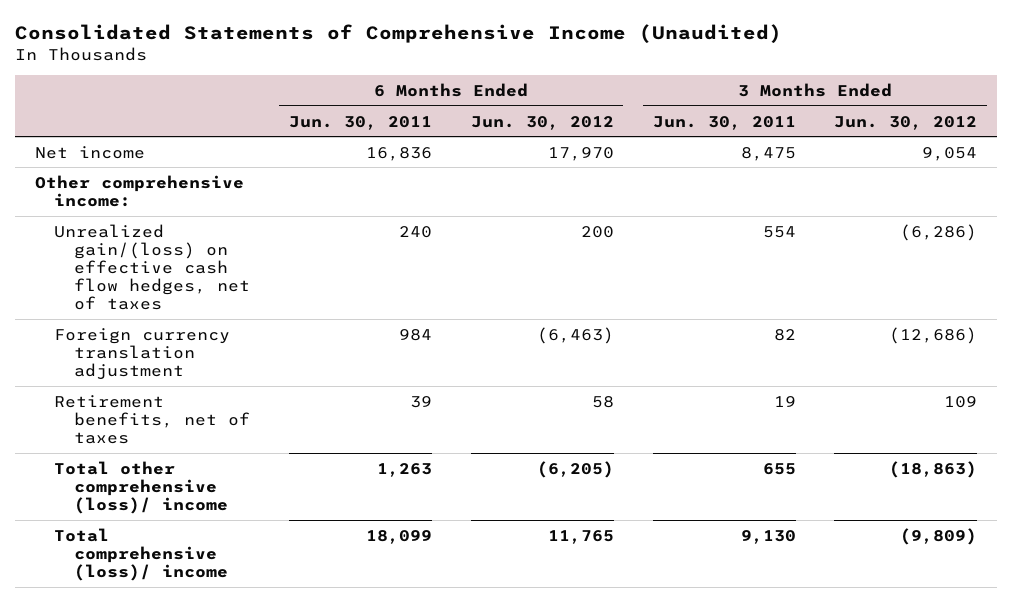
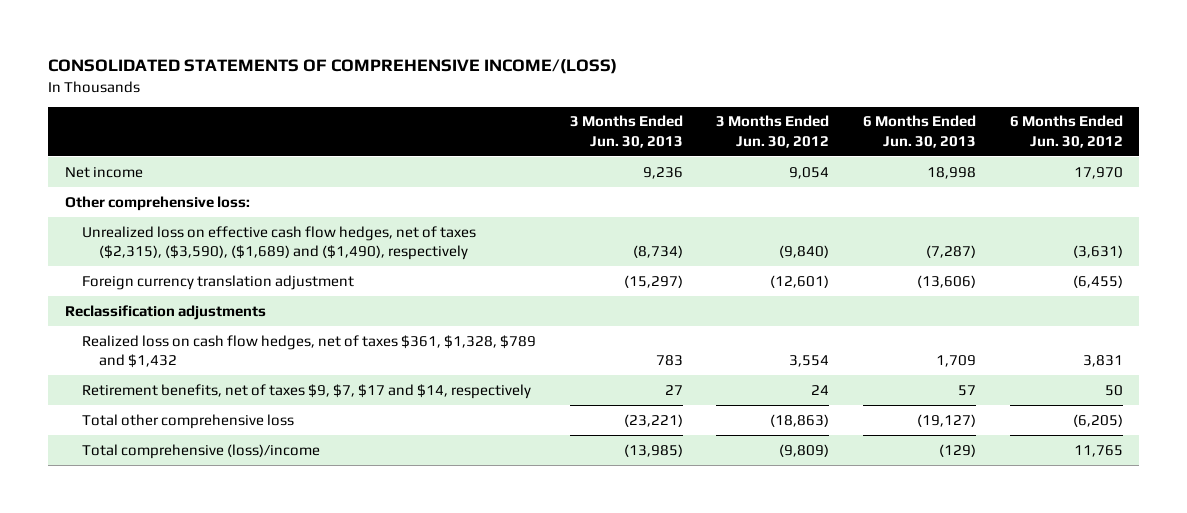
- Consolidated Statements of Comprehensive Income (Unaudited)
+ CONSOLIDATED STATEMENTS OF COMPREHENSIVE INCOME/(LOSS)
- | 6 Months Ended Jun. 30, 2011 | 6 Months Ended Jun. 30, 2012 | 3 Months Ended Jun. 30, 2011 | 3 Months Ended Jun. 30, 2012
+ | 3 Months Ended Jun. 30, 2013 | 3 Months Ended Jun. 30, 2012 | 6 Months Ended Jun. 30, 2013 | 6 Months Ended Jun. 30, 2012
- Other comprehensive income:
- Unrealized gain/(loss) on effective cash flow hedges, net of taxes | 240 | 200 | 554 | (6,286)
- Foreign currency translation adjustment | 984 | (6,463) | 82 | (12,686)
- Retirement benefits, net of taxes | 39 | 58 | 19 | 109
- Total other comprehensive (loss)/ income | 1,263 | (6,205) | 655 | (18,863)
- Total comprehensive (loss)/ income | 18,099 | 11,765 | 9,130 | (9,809)
+ Other comprehensive loss:
+ Unrealized loss on effective cash flow hedges, net of taxes ($2,315), ($3,590), ($1,689) and ($1,490), respectively | (8,734) | (9,840) | (7,287) | (3,631)
+ Foreign currency translation adjustment | (15,297) | (12,601) | (13,606) | (6,455)
+ Reclassification adjustments
+ Realized loss on cash flow hedges, net of taxes $361, $1,328, $789 and $1,432 | 783 | 3,554 | 1,709 | 3,831
+ Retirement benefits, net of taxes $9, $7, $17 and $14, respectively | 27 | 24 | 57 | 50
+ Total other comprehensive loss | (23,221) | (18,863) | (19,127) | (6,205)
+ Total comprehensive (loss)/income | (13,985) | (9,809) | (129) | 11,765

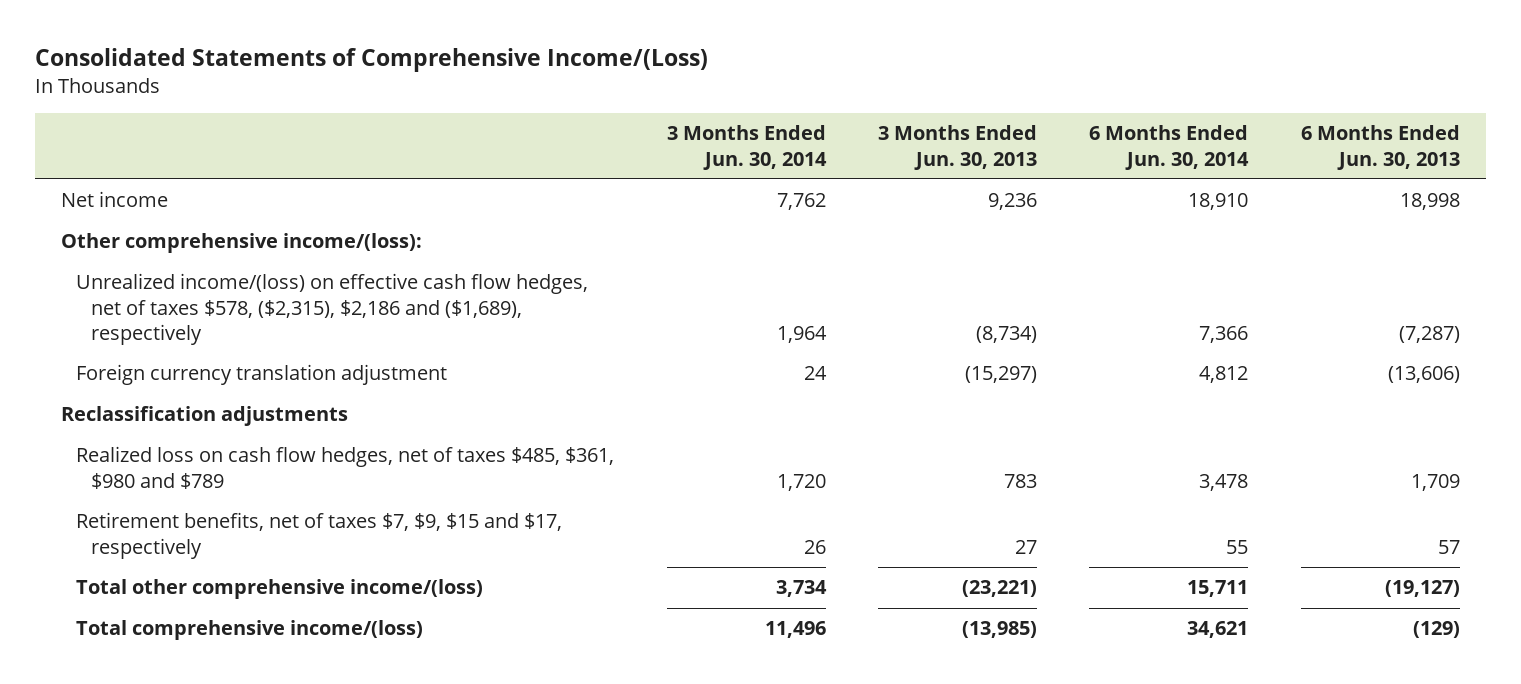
- CONSOLIDATED STATEMENTS OF COMPREHENSIVE INCOME/(LOSS)
+ Consolidated Statements of Comprehensive Income/(Loss)
- | 3 Months Ended Jun. 30, 2013 | 3 Months Ended Jun. 30, 2012 | 6 Months Ended Jun. 30, 2013 | 6 Months Ended Jun. 30, 2012
+ | 3 Months Ended Jun. 30, 2014 | 3 Months Ended Jun. 30, 2013 | 6 Months Ended Jun. 30, 2014 | 6 Months Ended Jun. 30, 2013
- Other comprehensive loss:
- Unrealized loss on effective cash flow hedges, net of taxes ($2,315), ($3,590), ($1,689) and ($1,490), respectively | (8,734) | (9,840) | (7,287) | (3,631)
+ Other comprehensive income/(loss):
+ Unrealized income/(loss) on effective cash flow hedges, net of taxes $578, ($2,315), $2,186 and ($1,689), respectively | 1,964 | (8,734) | 7,366 | (7,287)
- Realized loss on cash flow hedges, net of taxes $361, $1,328, $789 and $1,432 | 783 | 3,554 | 1,709 | 3,831
- Retirement benefits, net of taxes $9, $7, $17 and $14, respectively | 27 | 24 | 57 | 50
- Total other comprehensive loss | (23,221) | (18,863) | (19,127) | (6,205)
- Total comprehensive (loss)/income | (13,985) | (9,809) | (129) | 11,765
+ Realized loss on cash flow hedges, net of taxes $485, $361, $980 and $789 | 1,720 | 783 | 3,478 | 1,709
+ Retirement benefits, net of taxes $7, $9, $15 and $17, respectively | 26 | 27 | 55 | 57
+ Total other comprehensive income/(loss) | 3,734 | (23,221) | 15,711 | (19,127)
+ Total comprehensive income/(loss) | 11,496 | (13,985) | 34,621 | (129)

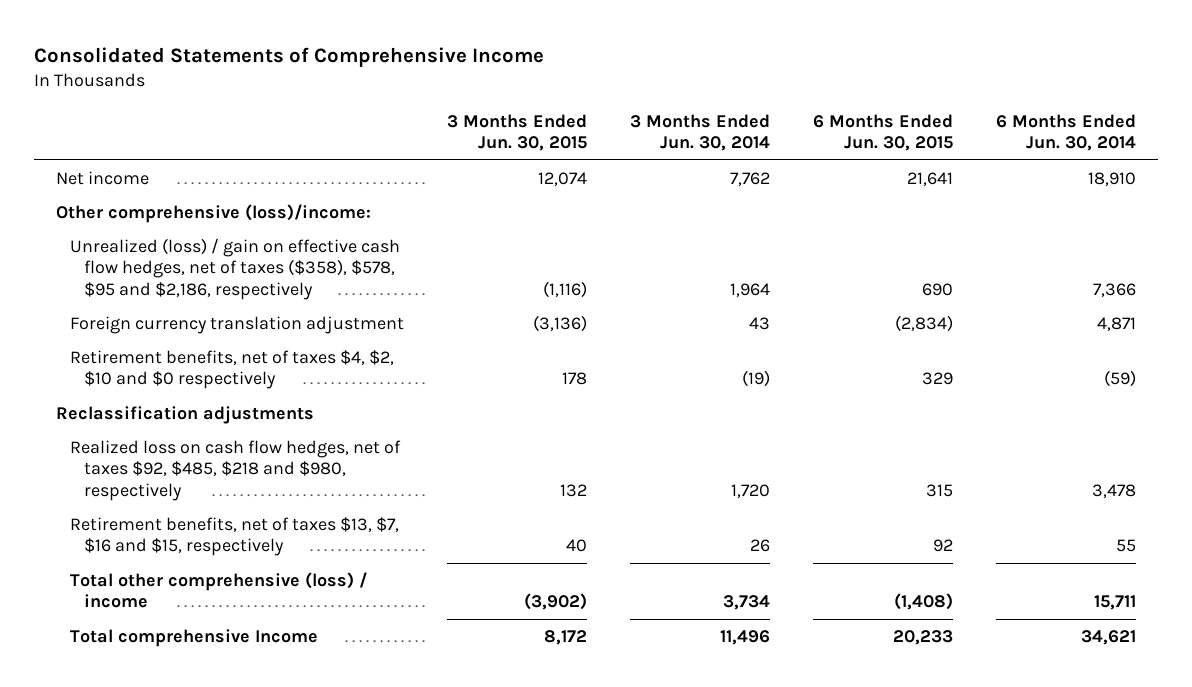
- Consolidated Statements of Comprehensive Income/(Loss)
+ Consolidated Statements of Comprehensive Income
- | 3 Months Ended Jun. 30, 2014 | 3 Months Ended Jun. 30, 2013 | 6 Months Ended Jun. 30, 2014 | 6 Months Ended Jun. 30, 2013
+ | 3 Months Ended Jun. 30, 2015 | 3 Months Ended Jun. 30, 2014 | 6 Months Ended Jun. 30, 2015 | 6 Months Ended Jun. 30, 2014
- Other comprehensive income/(loss):
- Unrealized income/(loss) on effective cash flow hedges, net of taxes $578, ($2,315), $2,186 and ($1,689), respectively | 1,964 | (8,734) | 7,366 | (7,287)
- Foreign currency translation adjustment | 24 | (15,297) | 4,812 | (13,606)
+ Other comprehensive (loss)/income:
+ Unrealized (loss) / gain on effective cash flow hedges, net of taxes ($358), $578, $95 and $2,186, respectively | (1,116) | 1,964 | 690 | 7,366
+ Foreign currency translation adjustment | (3,136) | 43 | (2,834) | 4,871
+ Retirement benefits, net of taxes $4, $2, $10 and $0 respectively | 178 | (19) | 329 | (59)
- Realized loss on cash flow hedges, net of taxes $485, $361, $980 and $789 | 1,720 | 783 | 3,478 | 1,709
- Retirement benefits, net of taxes $7, $9, $15 and $17, respectively | 26 | 27 | 55 | 57
- Total other comprehensive income/(loss) | 3,734 | (23,221) | 15,711 | (19,127)
- Total comprehensive income/(loss) | 11,496 | (13,985) | 34,621 | (129)
+ Realized loss on cash flow hedges, net of taxes $92, $485, $218 and $980, respectively | 132 | 1,720 | 315 | 3,478
+ Retirement benefits, net of taxes $13, $7, $16 and $15, respectively | 40 | 26 | 92 | 55
+ Total other comprehensive (loss) / income | (3,902) | 3,734 | (1,408) | 15,711
+ Total comprehensive Income | 8,172 | 11,496 | 20,233 | 34,621

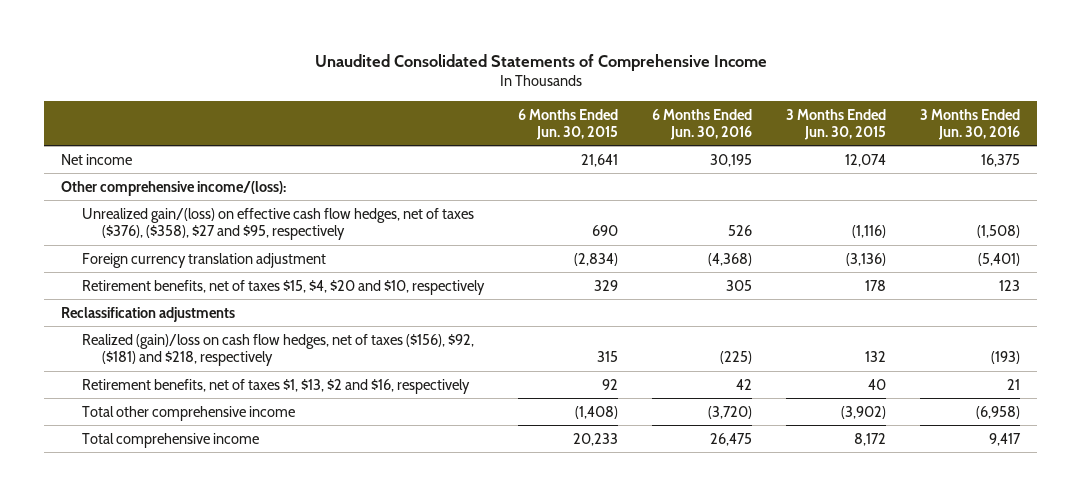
- Consolidated Statements of Comprehensive Income
+ Unaudited Consolidated Statements of Comprehensive Income
- | 3 Months Ended Jun. 30, 2015 | 3 Months Ended Jun. 30, 2014 | 6 Months Ended Jun. 30, 2015 | 6 Months Ended Jun. 30, 2014
+ | 6 Months Ended Jun. 30, 2015 | 6 Months Ended Jun. 30, 2016 | 3 Months Ended Jun. 30, 2015 | 3 Months Ended Jun. 30, 2016
- Other comprehensive (loss)/income:
- Unrealized (loss) / gain on effective cash flow hedges, net of taxes ($358), $578, $95 and $2,186, respectively | (1,116) | 1,964 | 690 | 7,366
+ Other comprehensive income/(loss):
+ Unrealized gain/(loss) on effective cash flow hedges, net of taxes ($376), ($358), $27 and $95, respectively | 690 | 526 | (1,116) | (1,508)
- Retirement benefits, net of taxes $4, $2, $10 and $0 respectively | 178 | (19) | 329 | (59)
+ Retirement benefits, net of taxes $15, $4, $20 and $10, respectively | 329 | 305 | 178 | 123
- Realized loss on cash flow hedges, net of taxes $92, $485, $218 and $980, respectively | 132 | 1,720 | 315 | 3,478
- Retirement benefits, net of taxes $13, $7, $16 and $15, respectively | 40 | 26 | 92 | 55
- Total other comprehensive (loss) / income | (3,902) | 3,734 | (1,408) | 15,711
- Total comprehensive Income | 8,172 | 11,496 | 20,233 | 34,621
+ Realized (gain)/loss on cash flow hedges, net of taxes ($156), $92, ($181) and $218, respectively | 315 | (225) | 132 | (193)
+ Retirement benefits, net of taxes $1, $13, $2 and $16, respectively | 92 | 42 | 40 | 21
+ Total other comprehensive income | (1,408) | (3,720) | (3,902) | (6,958)
+ Total comprehensive income | 20,233 | 26,475 | 8,172 | 9,417

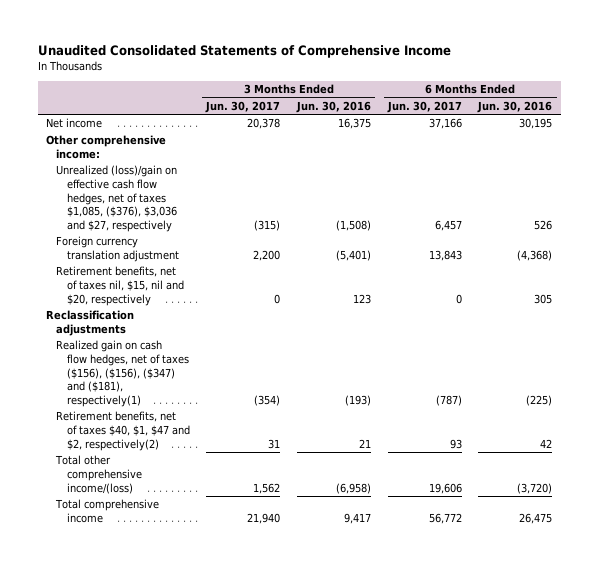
- | 6 Months Ended Jun. 30, 2015 | 6 Months Ended Jun. 30, 2016 | 3 Months Ended Jun. 30, 2015 | 3 Months Ended Jun. 30, 2016
+ | 3 Months Ended Jun. 30, 2017 | 3 Months Ended Jun. 30, 2016 | 6 Months Ended Jun. 30, 2017 | 6 Months Ended Jun. 30, 2016
- Other comprehensive income/(loss):
- Unrealized gain/(loss) on effective cash flow hedges, net of taxes ($376), ($358), $27 and $95, respectively | 690 | 526 | (1,116) | (1,508)
+ Other comprehensive income:
+ Unrealized (loss)/gain on effective cash flow hedges, net of taxes $1,085, ($376), $3,036 and $27, respectively | (315) | (1,508) | 6,457 | 526
- Retirement benefits, net of taxes $15, $4, $20 and $10, respectively | 329 | 305 | 178 | 123
+ Retirement benefits, net of taxes nil, $15, nil and $20, respectively | 0 | 123 | 0 | 305
- Realized (gain)/loss on cash flow hedges, net of taxes ($156), $92, ($181) and $218, respectively | 315 | (225) | 132 | (193)
- Retirement benefits, net of taxes $1, $13, $2 and $16, respectively | 92 | 42 | 40 | 21
- Total other comprehensive income | (1,408) | (3,720) | (3,902) | (6,958)
+ Realized gain on cash flow hedges, net of taxes ($156), ($156), ($347) and ($181), respectively(1) | (354) | (193) | (787) | (225)
+ Retirement benefits, net of taxes $40, $1, $47 and $2, respectively(2) | 31 | 21 | 93 | 42
+ Total other comprehensive income/(loss) | 1,562 | (6,958) | 19,606 | (3,720)

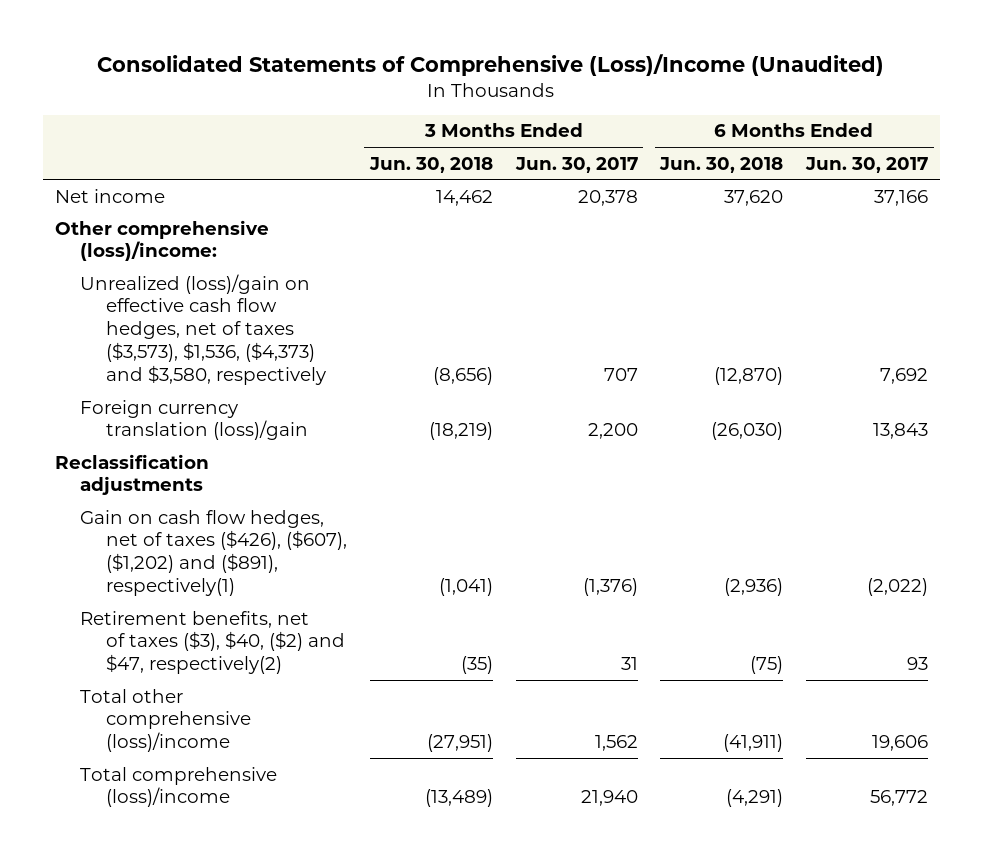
- Unaudited Consolidated Statements of Comprehensive Income
+ Consolidated Statements of Comprehensive (Loss)/Income (Unaudited)
- | 3 Months Ended Jun. 30, 2017 | 3 Months Ended Jun. 30, 2016 | 6 Months Ended Jun. 30, 2017 | 6 Months Ended Jun. 30, 2016
+ | 3 Months Ended Jun. 30, 2018 | 3 Months Ended Jun. 30, 2017 | 6 Months Ended Jun. 30, 2018 | 6 Months Ended Jun. 30, 2017
- Other comprehensive income:
- Unrealized (loss)/gain on effective cash flow hedges, net of taxes $1,085, ($376), $3,036 and $27, respectively | (315) | (1,508) | 6,457 | 526
- Foreign currency translation adjustment | 2,200 | (5,401) | 13,843 | (4,368)
- Retirement benefits, net of taxes nil, $15, nil and $20, respectively | 0 | 123 | 0 | 305
+ Other comprehensive (loss)/income:
+ Unrealized (loss)/gain on effective cash flow hedges, net of taxes ($3,573), $1,536, ($4,373) and $3,580, respectively | (8,656) | 707 | (12,870) | 7,692
+ Foreign currency translation (loss)/gain | (18,219) | 2,200 | (26,030) | 13,843
- Realized gain on cash flow hedges, net of taxes ($156), ($156), ($347) and ($181), respectively(1) | (354) | (193) | (787) | (225)
- Retirement benefits, net of taxes $40, $1, $47 and $2, respectively(2) | 31 | 21 | 93 | 42
- Total other comprehensive income/(loss) | 1,562 | (6,958) | 19,606 | (3,720)
- Total comprehensive income | 21,940 | 9,417 | 56,772 | 26,475
+ Gain on cash flow hedges, net of taxes ($426), ($607), ($1,202) and ($891), respectively(1) | (1,041) | (1,376) | (2,936) | (2,022)
+ Retirement benefits, net of taxes ($3), $40, ($2) and $47, respectively(2) | (35) | 31 | (75) | 93
+ Total other comprehensive (loss)/income | (27,951) | 1,562 | (41,911) | 19,606
+ Total comprehensive (loss)/income | (13,489) | 21,940 | (4,291) | 56,772

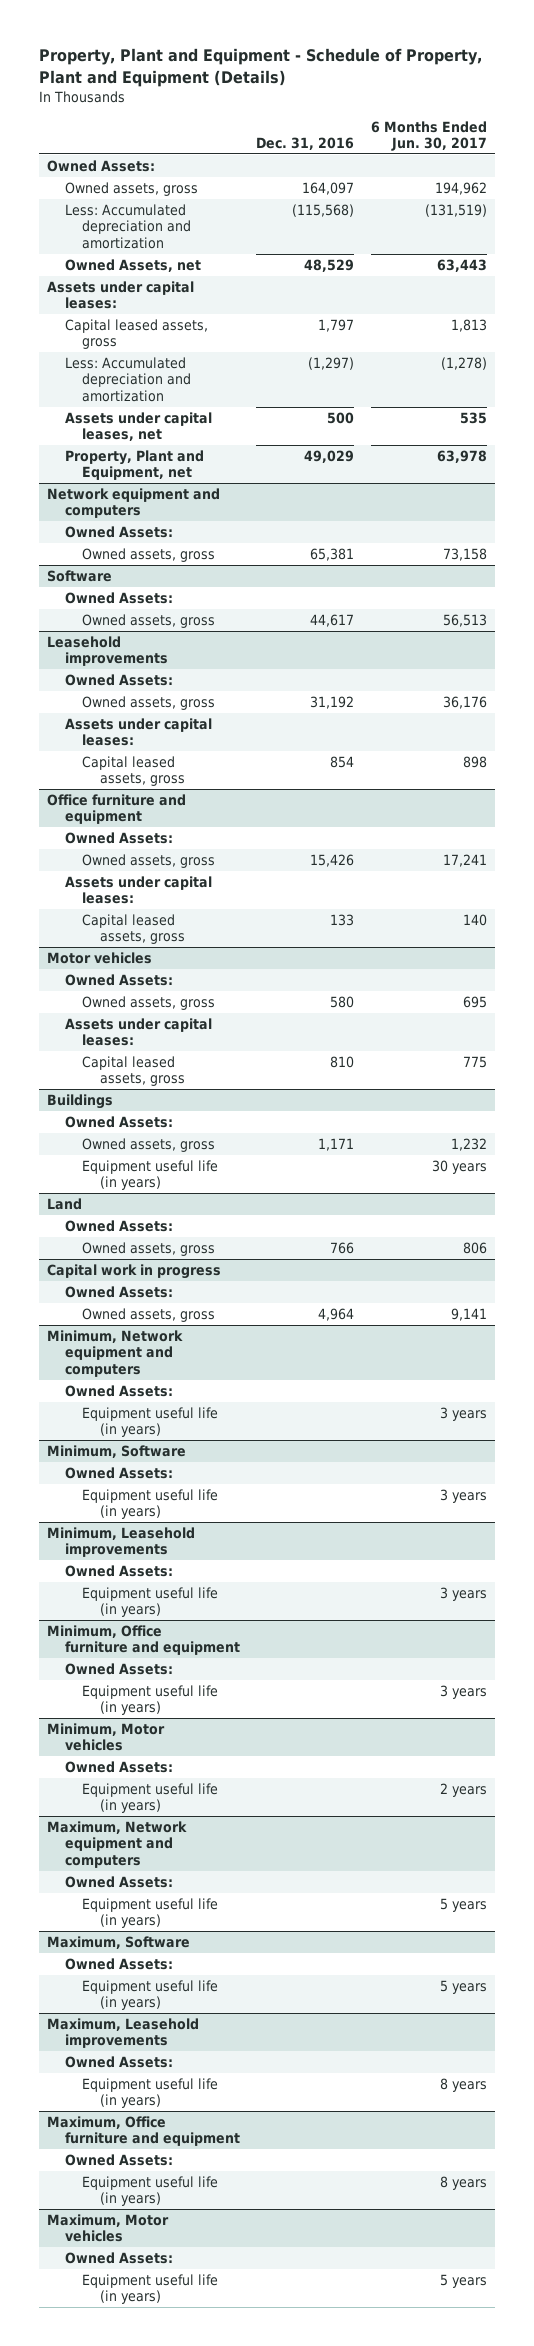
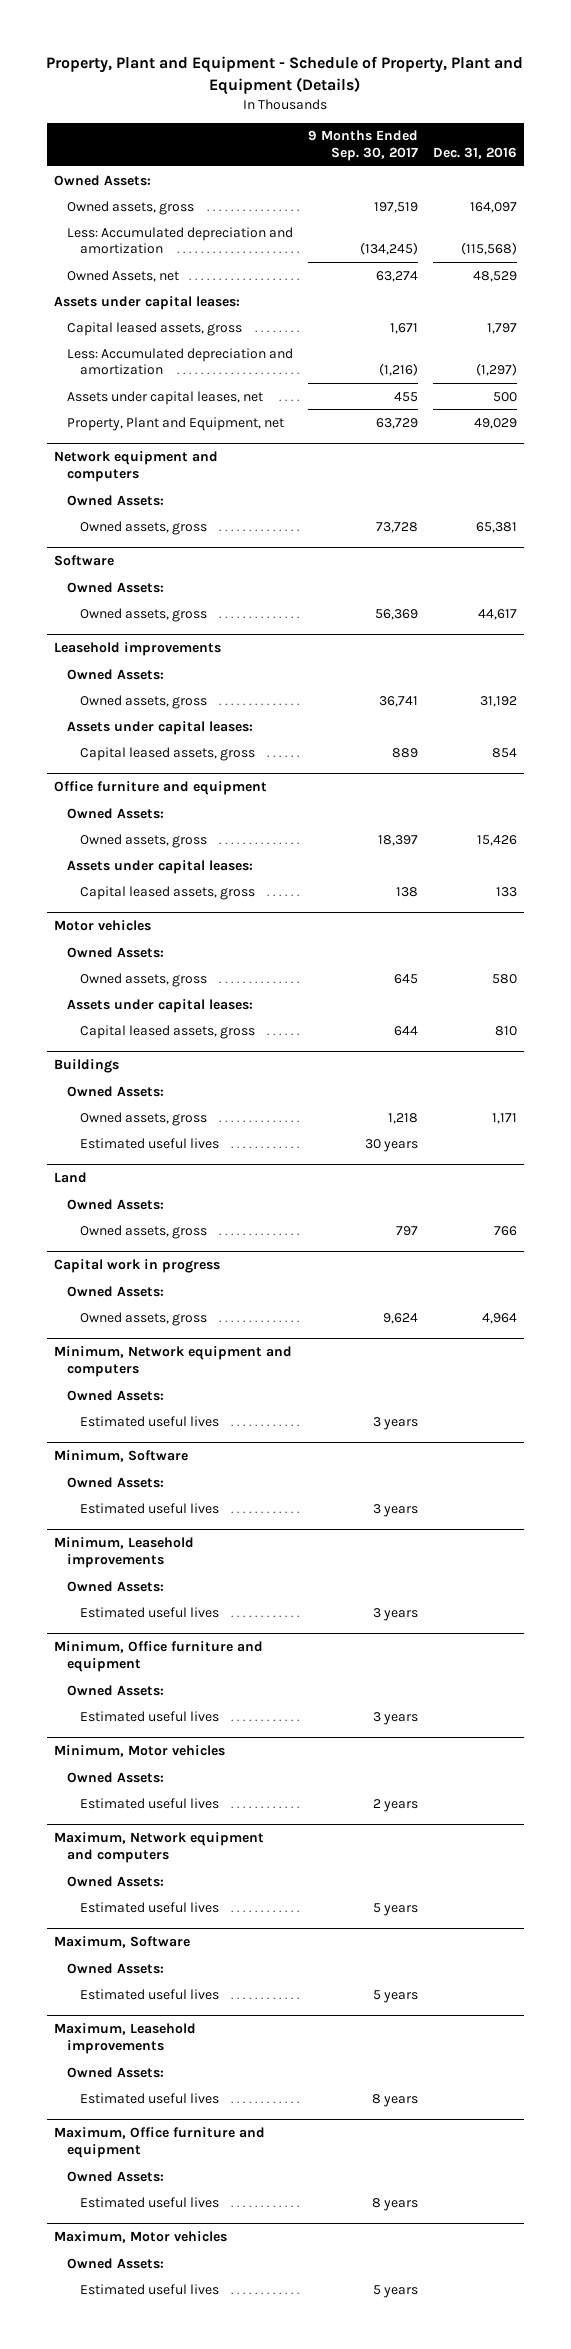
- | Dec. 31, 2016 | 6 Months Ended Jun. 30, 2017
+ | 9 Months Ended Sep. 30, 2017 | Dec. 31, 2016
@ Buildings
- Equipment useful life (in years) | | 30 years
+ Estimated useful lives | 30 years |
@ Minimum, Network equipment and computers
- Equipment useful life (in years) | | 3 years
+ Estimated useful lives | 3 years |
@ Minimum, Software
- Equipment useful life (in years) | | 3 years
+ Estimated useful lives | 3 years |
@ Minimum, Leasehold improvements
- Equipment useful life (in years) | | 3 years
+ Estimated useful lives | 3 years |
@ Minimum, Office furniture and equipment
- Equipment useful life (in years) | | 3 years
+ Estimated useful lives | 3 years |
@ Minimum, Motor vehicles
- Equipment useful life (in years) | | 2 years
+ Estimated useful lives | 2 years |
@ Maximum, Network equipment and computers
- Equipment useful life (in years) | | 5 years
+ Estimated useful lives | 5 years |
@ Maximum, Software
- Equipment useful life (in years) | | 5 years
+ Estimated useful lives | 5 years |
@ Maximum, Leasehold improvements
- Equipment useful life (in years) | | 8 years
+ Estimated useful lives | 8 years |
@ Maximum, Office furniture and equipment
- Equipment useful life (in years) | | 8 years
+ Estimated useful lives | 8 years |
@ Maximum, Motor vehicles
- Equipment useful life (in years) | | 5 years
+ Estimated useful lives | 5 years |

